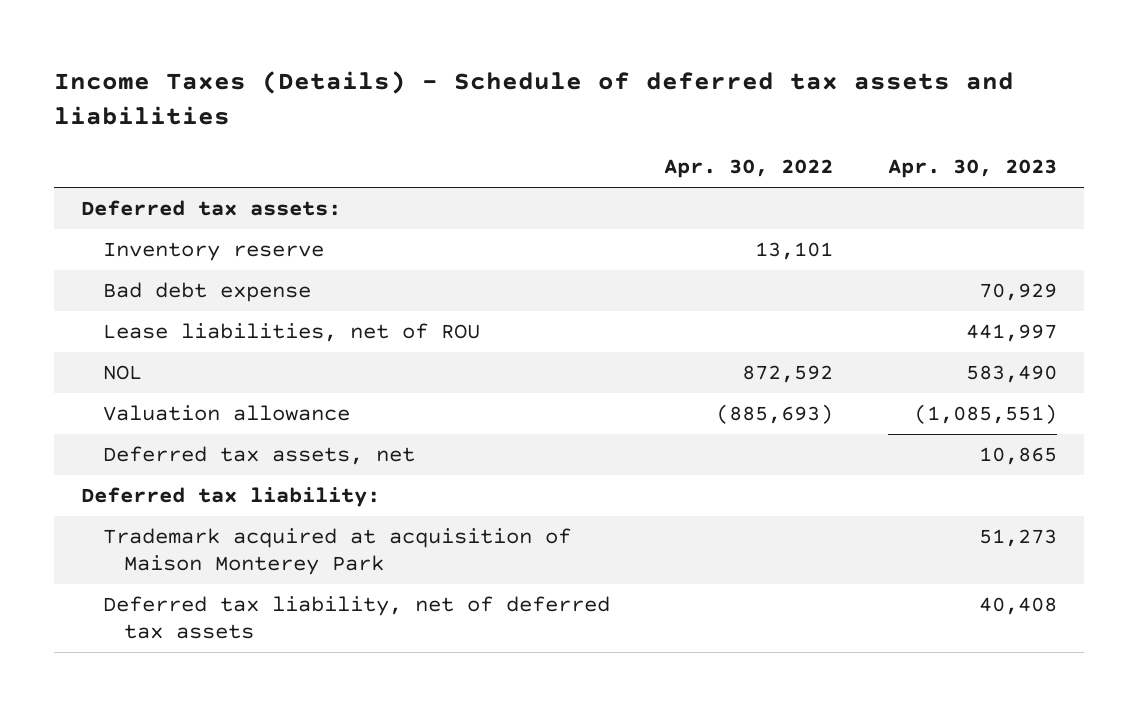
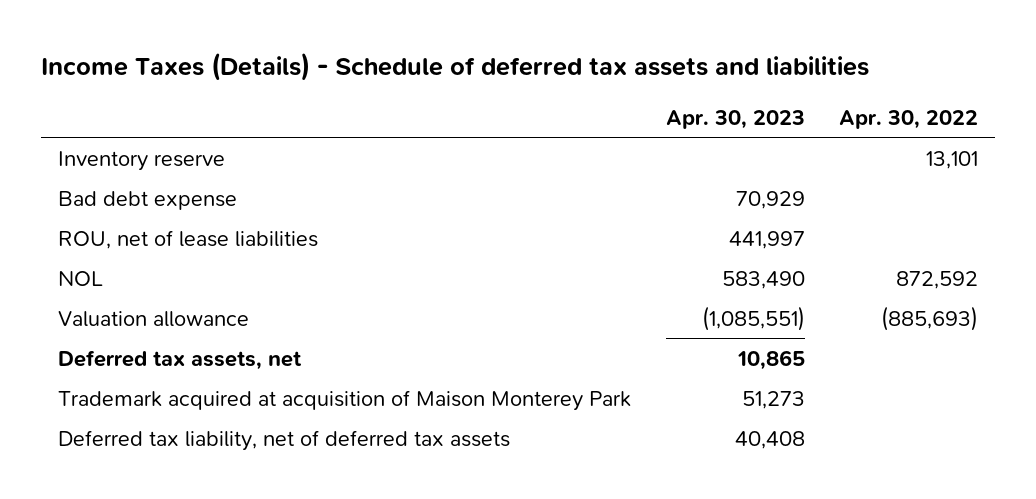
- | Apr. 30, 2022 | Apr. 30, 2023
+ | Apr. 30, 2023 | Apr. 30, 2022
- Deferred tax assets:
- Lease liabilities, net of ROU | | 441,997
+ ROU, net of lease liabilities | 441,997 |
- Deferred tax liability:

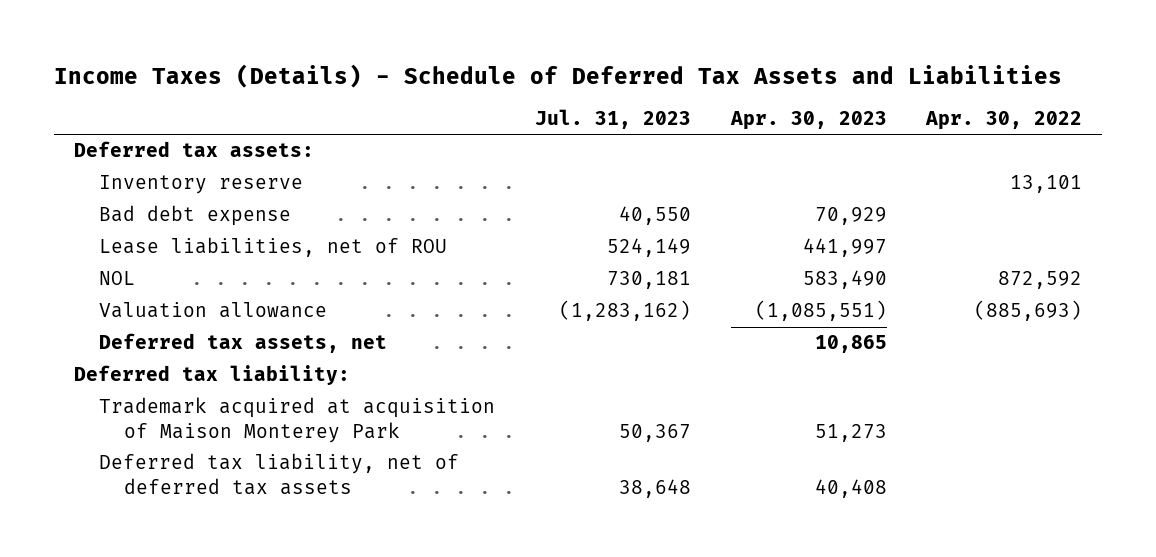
- Income Taxes (Details) - Schedule of deferred tax assets and liabilities
+ Income Taxes (Details) - Schedule of Deferred Tax Assets and Liabilities
- | Apr. 30, 2023 | Apr. 30, 2022
+ | Jul. 31, 2023 | Apr. 30, 2023 | Apr. 30, 2022
+ Deferred tax assets:
- ROU, net of lease liabilities | 441,997 |
+ Lease liabilities, net of ROU | 524,149 | 441,997 |
+ Deferred tax liability:

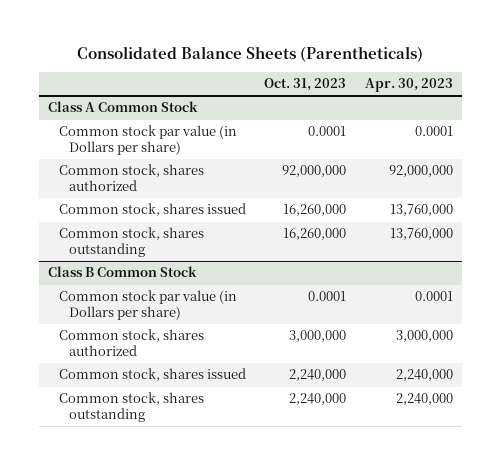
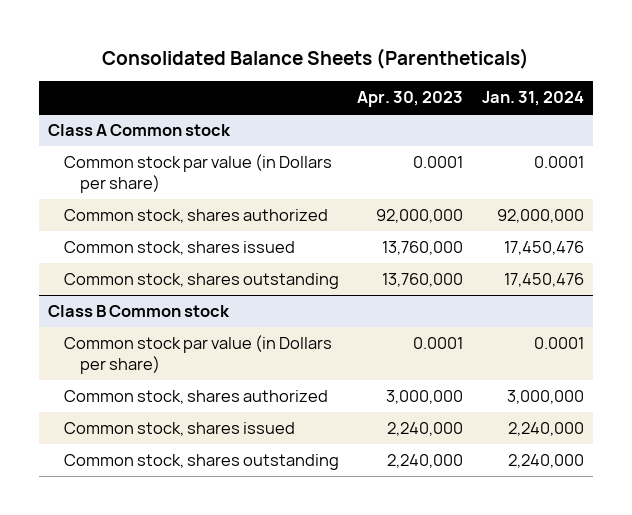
- | Oct. 31, 2023 | Apr. 30, 2023
+ | Apr. 30, 2023 | Jan. 31, 2024
- Class A Common Stock
+ Class A Common stock
- Class B Common Stock
+ Class B Common stock

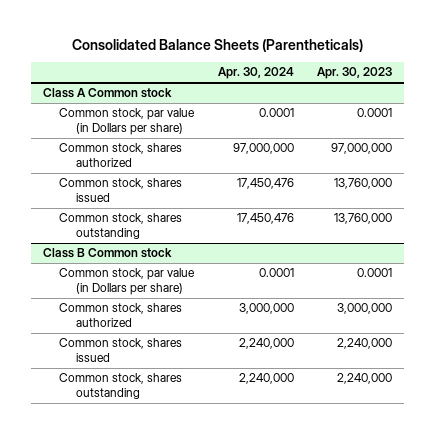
- | Apr. 30, 2023 | Jan. 31, 2024
+ | Apr. 30, 2024 | Apr. 30, 2023
@ Class A Common stock
- Common stock par value (in Dollars per share) | 0.0001 | 0.0001
- Common stock, shares authorized | 92,000,000 | 92,000,000
+ Common stock, par value (in Dollars per share) | 0.0001 | 0.0001
+ Common stock, shares authorized | 97,000,000 | 97,000,000
@ Class B Common stock
- Common stock par value (in Dollars per share) | 0.0001 | 0.0001
+ Common stock, par value (in Dollars per share) | 0.0001 | 0.0001

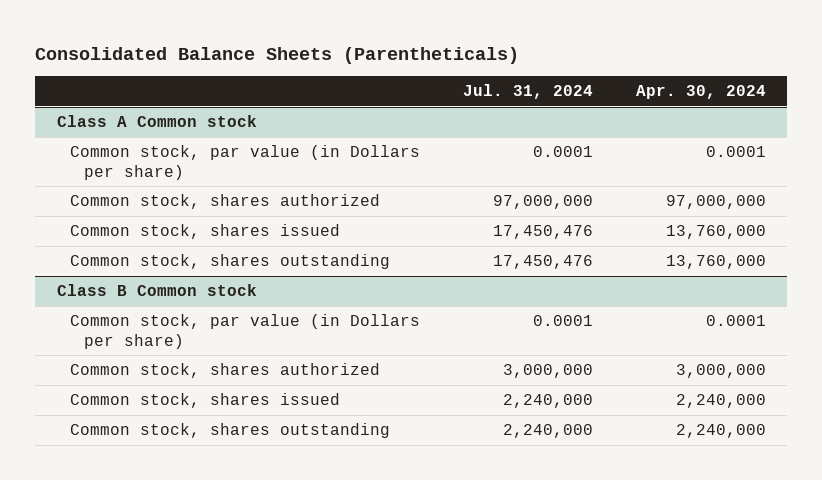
- | Apr. 30, 2024 | Apr. 30, 2023
+ | Jul. 31, 2024 | Apr. 30, 2024
@ Class A Common stock
- Common stock, shares issued | 17,450,476 | 13,760,000
- Common stock, shares outstanding | 17,450,476 | 13,760,000
+ Common stock, shares issued | 17,450,476 | 13,760,000
+ Common stock, shares outstanding | 17,450,476 | 13,760,000

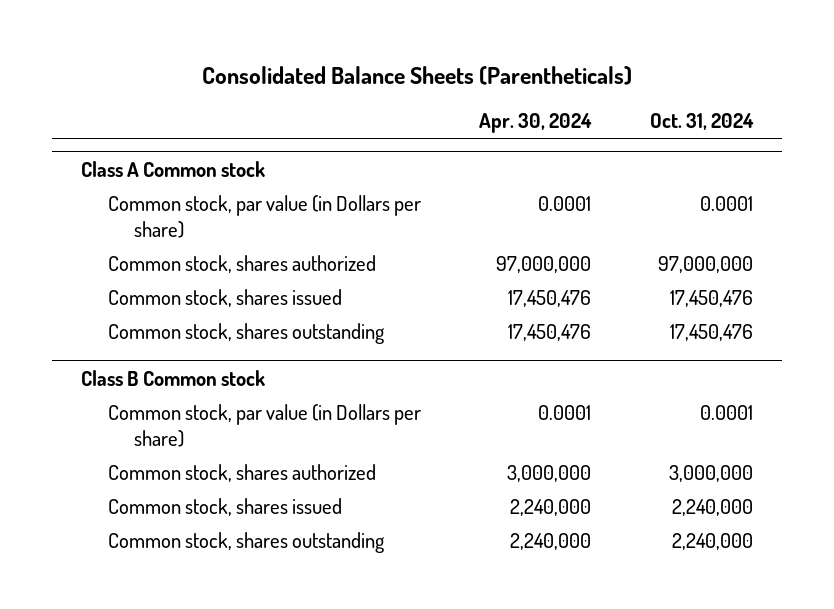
- | Jul. 31, 2024 | Apr. 30, 2024
+ | Apr. 30, 2024 | Oct. 31, 2024
@ Class A Common stock
- Common stock, shares issued | 17,450,476 | 13,760,000
- Common stock, shares outstanding | 17,450,476 | 13,760,000
+ Common stock, shares issued | 17,450,476 | 17,450,476
+ Common stock, shares outstanding | 17,450,476 | 17,450,476

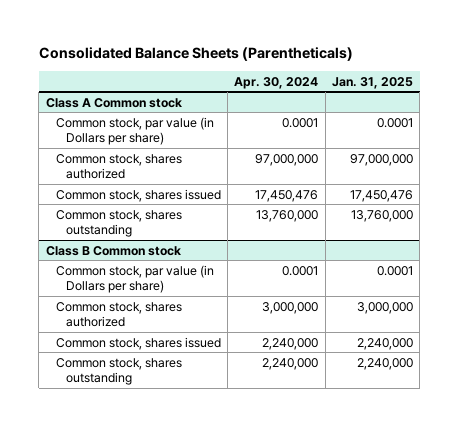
- | Apr. 30, 2024 | Oct. 31, 2024
+ | Apr. 30, 2024 | Jan. 31, 2025
@ Class A Common stock
- Common stock, shares outstanding | 17,450,476 | 17,450,476
+ Common stock, shares outstanding | 13,760,000 | 13,760,000

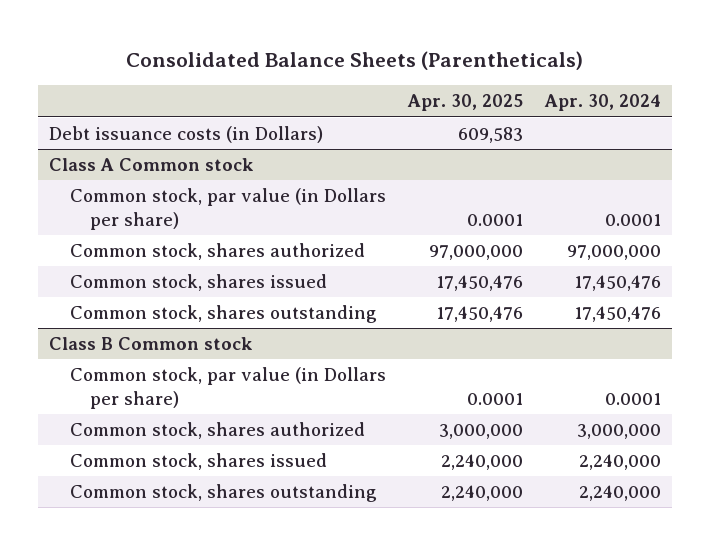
- | Apr. 30, 2024 | Jan. 31, 2025
+ | Apr. 30, 2025 | Apr. 30, 2024
+ Debt issuance costs (in Dollars) | 609,583 |
@ Class A Common stock
- Common stock, shares outstanding | 13,760,000 | 13,760,000
+ Common stock, shares outstanding | 17,450,476 | 17,450,476

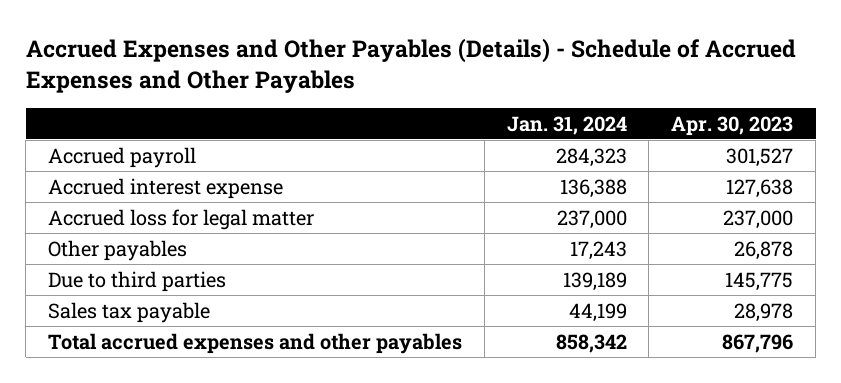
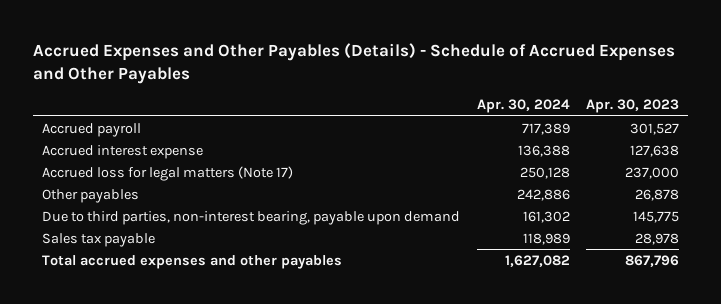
- | Jan. 31, 2024 | Apr. 30, 2023
+ | Apr. 30, 2024 | Apr. 30, 2023
- Accrued loss for legal matter | 237,000 | 237,000
+ Accrued loss for legal matters (Note 17) | 250,128 | 237,000
- Due to third parties | 139,189 | 145,775
+ Due to third parties, non-interest bearing, payable upon demand | 161,302 | 145,775

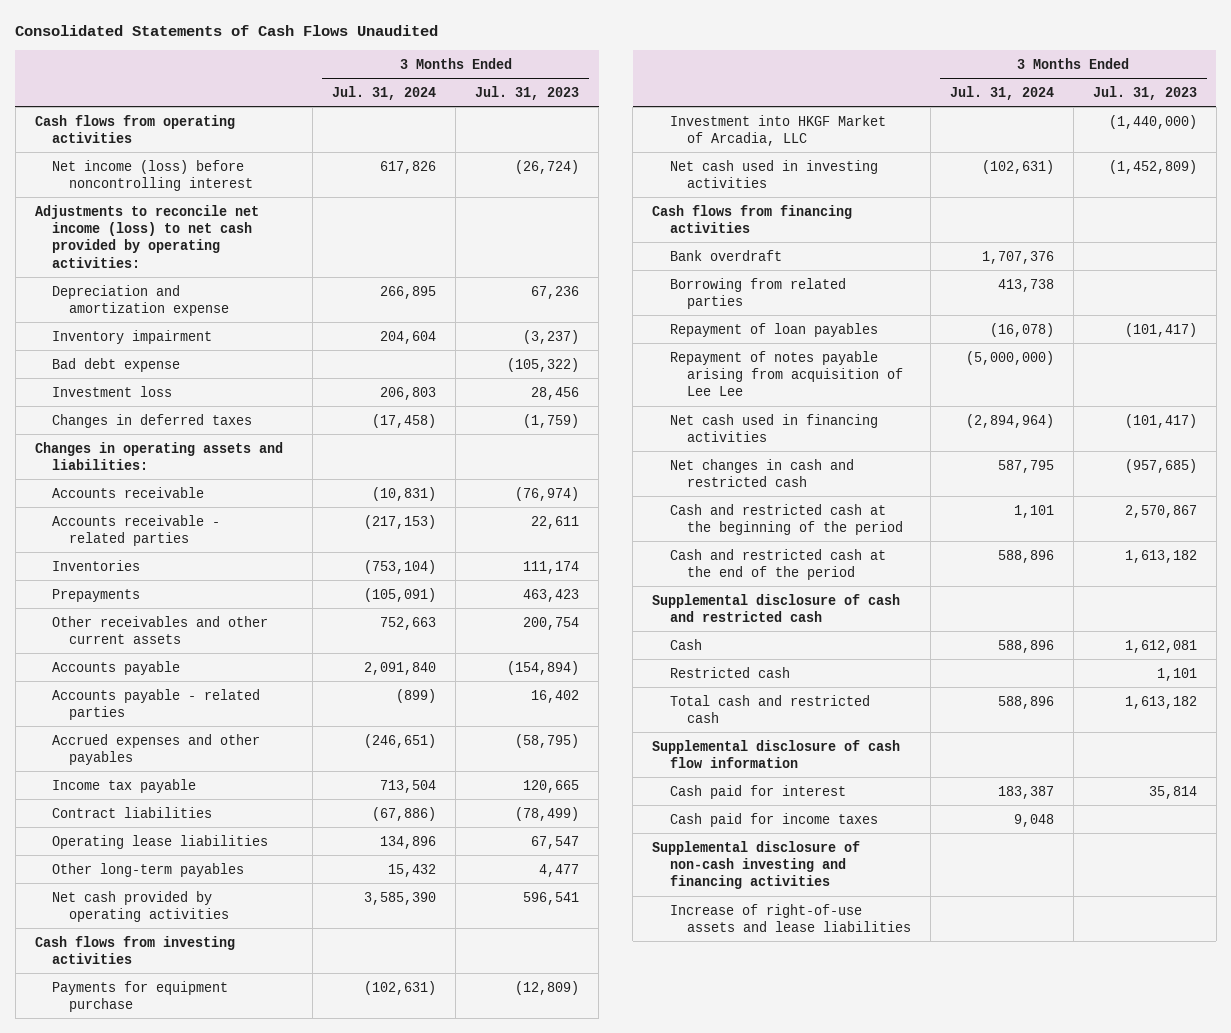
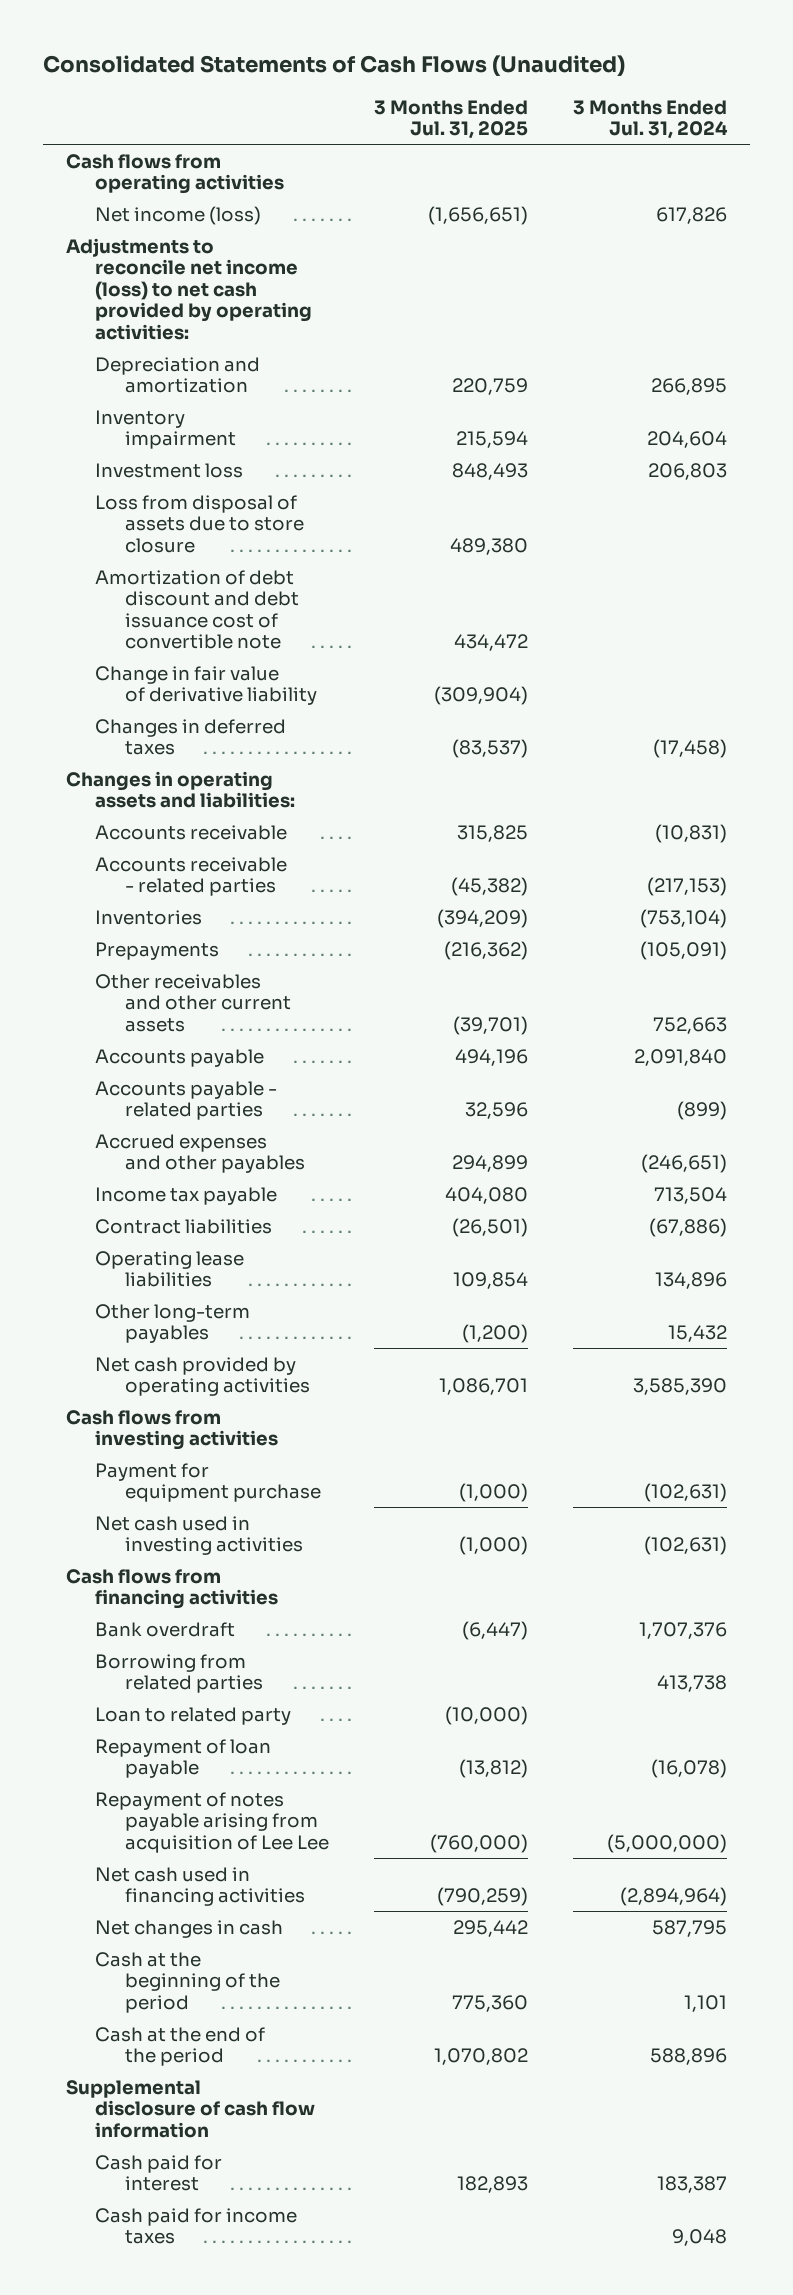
- Consolidated Statements of Cash Flows Unaudited
+ Consolidated Statements of Cash Flows (Unaudited)
- | 3 Months Ended Jul. 31, 2024 | 3 Months Ended Jul. 31, 2023
+ | 3 Months Ended Jul. 31, 2025 | 3 Months Ended Jul. 31, 2024
- Net income (loss) before noncontrolling interest | 617,826 | (26,724)
+ Net income (loss) | (1,656,651) | 617,826
- Depreciation and amortization expense | 266,895 | 67,236
+ Depreciation and amortization | 220,759 | 266,895
- Bad debt expense | | (105,322)
+ Loss from disposal of assets due to store closure | 489,380 |
+ Amortization of debt discount and debt issuance cost of convertible note | 434,472 |
+ Change in fair value of derivative liability | (309,904) |
- Payments for equipment purchase | (102,631) | (12,809)
- Investment into HKGF Market of Arcadia, LLC | | (1,440,000)
+ Payment for equipment purchase | (1,000) | (102,631)
- Repayment of loan payables | (16,078) | (101,417)
+ Loan to related party | (10,000) |
+ Repayment of loan payable | (13,812) | (16,078)
- Net changes in cash and restricted cash | 587,795 | (957,685)
- Cash and restricted cash at the beginning of the period | 1,101 | 2,570,867
- Cash and restricted cash at the end of the period | 588,896 | 1,613,182
- Supplemental disclosure of cash and restricted cash
- Cash | 588,896 | 1,612,081
- Restricted cash | | 1,101
- Total cash and restricted cash | 588,896 | 1,613,182
+ Net changes in cash | 295,442 | 587,795
+ Cash at the beginning of the period | 775,360 | 1,101
+ Cash at the end of the period | 1,070,802 | 588,896
- Supplemental disclosure of non-cash investing and financing activities
- Increase of right-of-use assets and lease liabilities

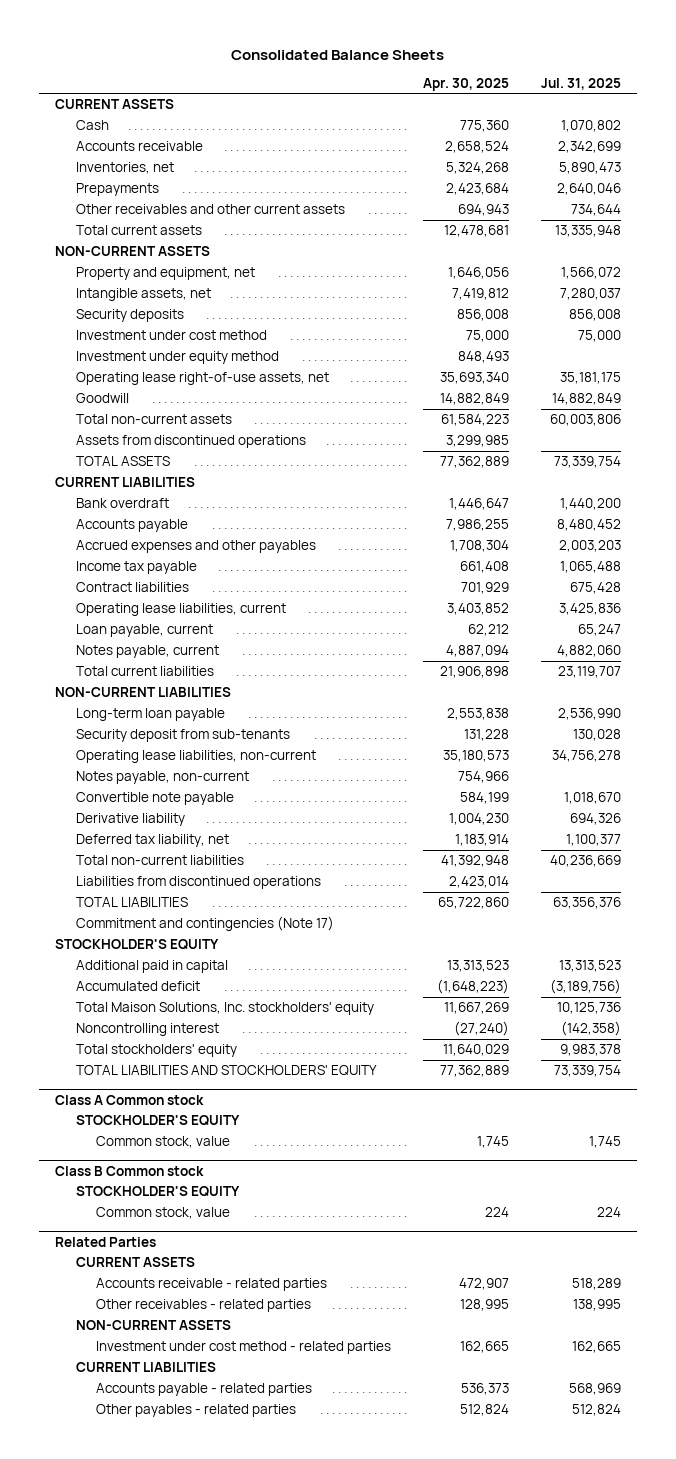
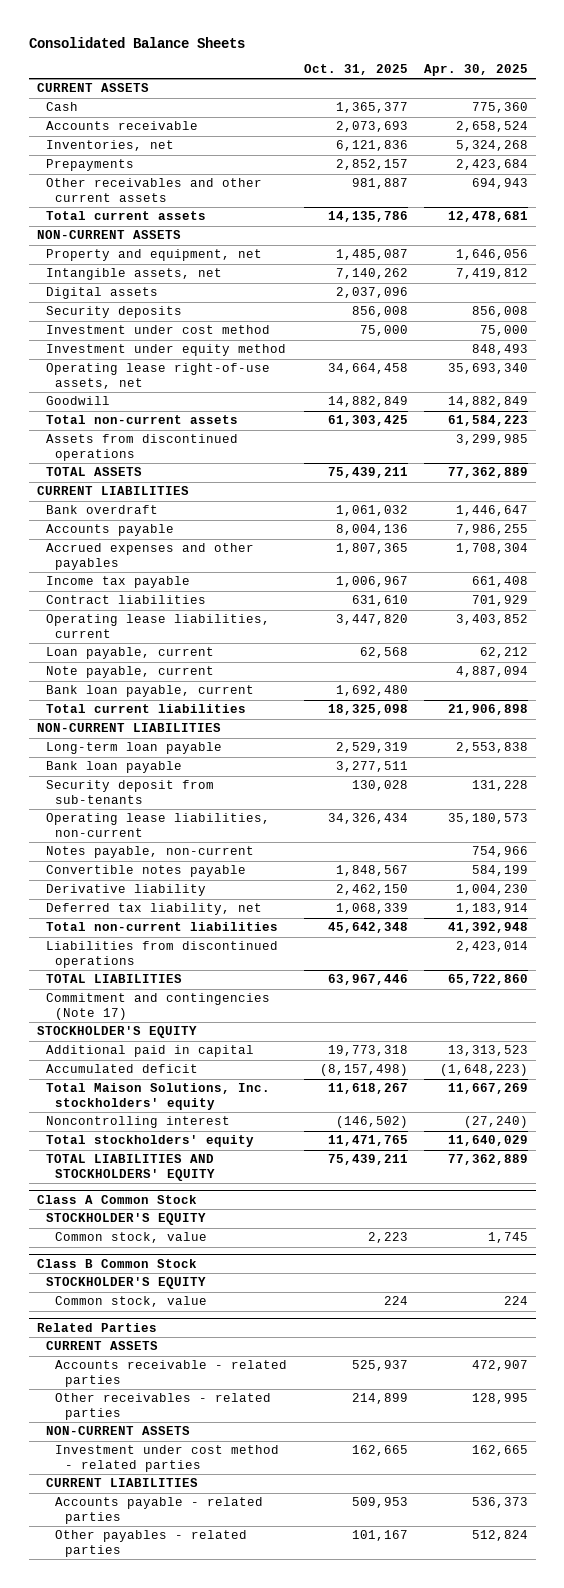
- | Apr. 30, 2025 | Jul. 31, 2025
+ | Oct. 31, 2025 | Apr. 30, 2025
+ Digital assets | 2,037,096 |
- Notes payable, current | 4,887,094 | 4,882,060
+ Note payable, current | | 4,887,094
+ Bank loan payable, current | 1,692,480 |
+ Bank loan payable | 3,277,511 |
- Convertible note payable | 584,199 | 1,018,670
+ Convertible notes payable | 1,848,567 | 584,199
- Class A Common stock
+ Class A Common Stock
- Class B Common stock
+ Class B Common Stock

